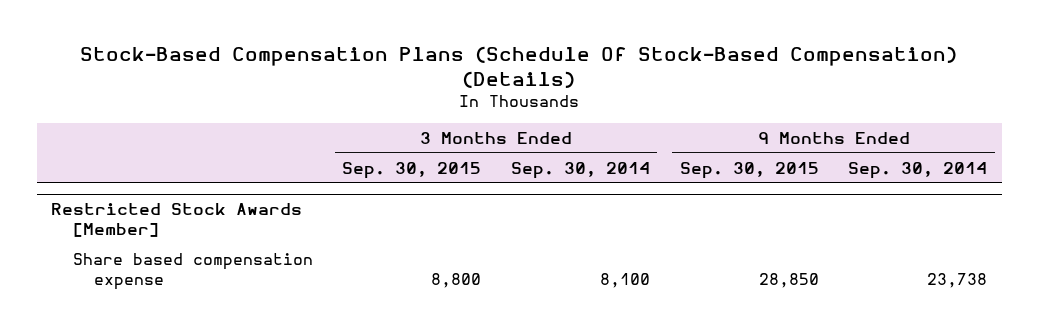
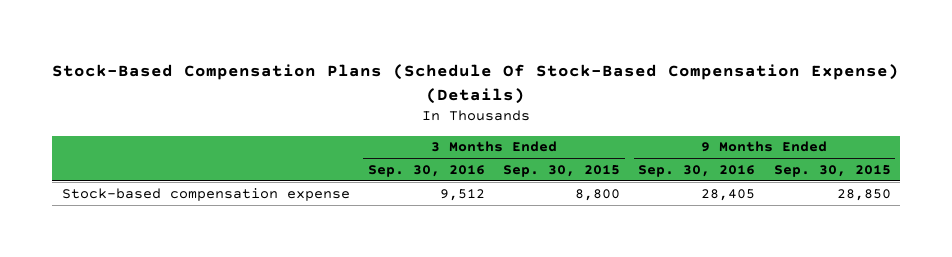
- Stock-Based Compensation Plans (Schedule Of Stock-Based Compensation) (Details)
+ Stock-Based Compensation Plans (Schedule Of Stock-Based Compensation Expense) (Details)
- | 3 Months Ended Sep. 30, 2015 | 3 Months Ended Sep. 30, 2014 | 9 Months Ended Sep. 30, 2015 | 9 Months Ended Sep. 30, 2014
+ | 3 Months Ended Sep. 30, 2016 | 3 Months Ended Sep. 30, 2015 | 9 Months Ended Sep. 30, 2016 | 9 Months Ended Sep. 30, 2015
- Restricted Stock Awards [Member]
- Share based compensation expense | 8,800 | 8,100 | 28,850 | 23,738
+ Stock-based compensation expense | 9,512 | 8,800 | 28,405 | 28,850

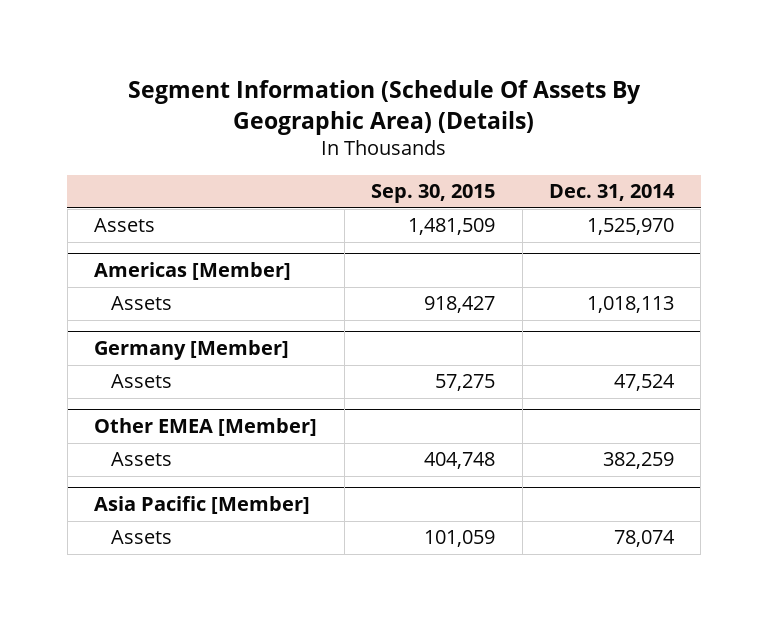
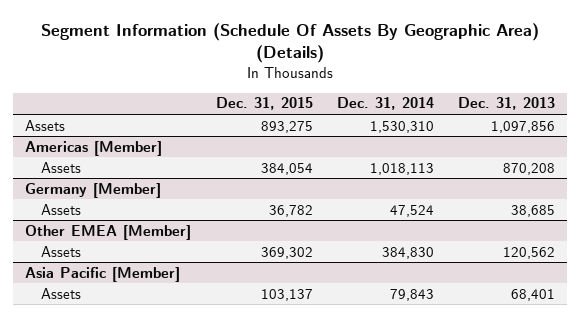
- | Sep. 30, 2015 | Dec. 31, 2014
+ | Dec. 31, 2015 | Dec. 31, 2014 | Dec. 31, 2013
- Assets | 1,481,509 | 1,525,970
+ Assets | 893,275 | 1,530,310 | 1,097,856
@ Other EMEA [Member]
- Assets | 404,748 | 382,259
+ Assets | 369,302 | 384,830 | 120,562
@ Asia Pacific [Member]
- Assets | 101,059 | 78,074
+ Assets | 103,137 | 79,843 | 68,401

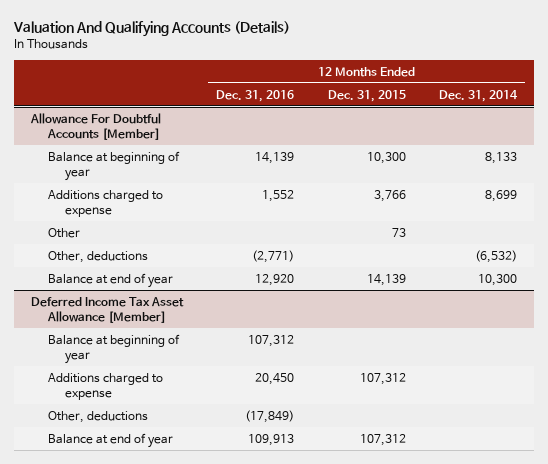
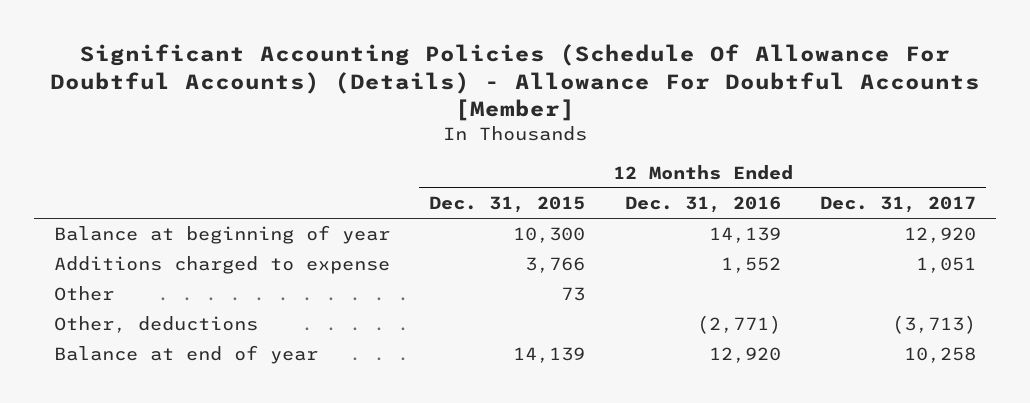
- Valuation And Qualifying Accounts (Details)
+ Significant Accounting Policies (Schedule Of Allowance For Doubtful Accounts) (Details) - Allowance For Doubtful Accounts [Member]
- | 12 Months Ended Dec. 31, 2016 | 12 Months Ended Dec. 31, 2015 | 12 Months Ended Dec. 31, 2014
+ | 12 Months Ended Dec. 31, 2015 | 12 Months Ended Dec. 31, 2016 | 12 Months Ended Dec. 31, 2017
- Allowance For Doubtful Accounts [Member]
- Deferred Income Tax Asset Allowance [Member]
- Balance at beginning of year | 107,312 | |
- Additions charged to expense | 20,450 | 107,312 |
- Other, deductions | (17,849) | |
- Balance at end of year | 109,913 | 107,312 |

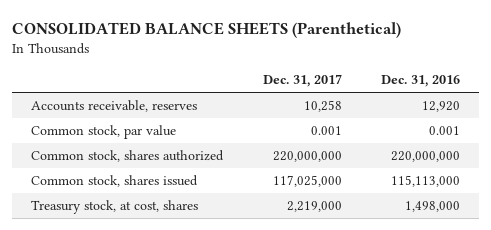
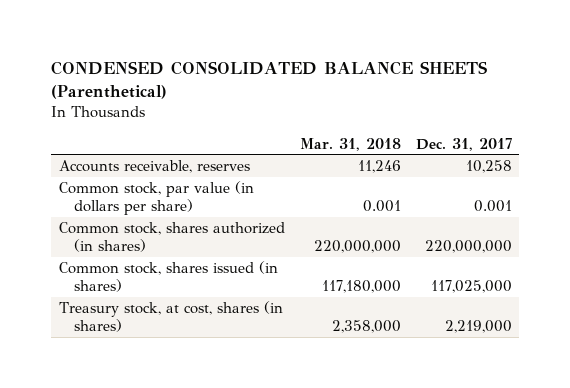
- CONSOLIDATED BALANCE SHEETS (Parenthetical)
+ CONDENSED CONSOLIDATED BALANCE SHEETS (Parenthetical)
- | Dec. 31, 2017 | Dec. 31, 2016
+ | Mar. 31, 2018 | Dec. 31, 2017
- Common stock, par value | 0.001 | 0.001
- Common stock, shares authorized | 220,000,000 | 220,000,000
- Common stock, shares issued | 117,025,000 | 115,113,000
- Treasury stock, at cost, shares | 2,219,000 | 1,498,000
+ Common stock, par value (in dollars per share) | 0.001 | 0.001
+ Common stock, shares authorized (in shares) | 220,000,000 | 220,000,000
+ Common stock, shares issued (in shares) | 117,180,000 | 117,025,000
+ Treasury stock, at cost, shares (in shares) | 2,358,000 | 2,219,000

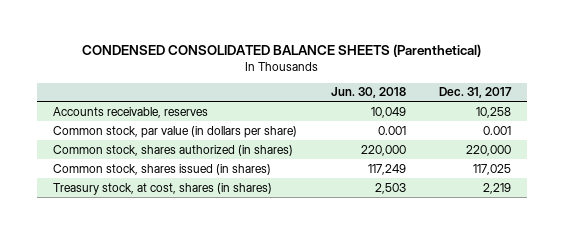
- | Mar. 31, 2018 | Dec. 31, 2017
+ | Jun. 30, 2018 | Dec. 31, 2017
- Common stock, shares authorized (in shares) | 220,000,000 | 220,000,000
- Common stock, shares issued (in shares) | 117,180,000 | 117,025,000
- Treasury stock, at cost, shares (in shares) | 2,358,000 | 2,219,000
+ Common stock, shares authorized (in shares) | 220,000 | 220,000
+ Common stock, shares issued (in shares) | 117,249 | 117,025
+ Treasury stock, at cost, shares (in shares) | 2,503 | 2,219

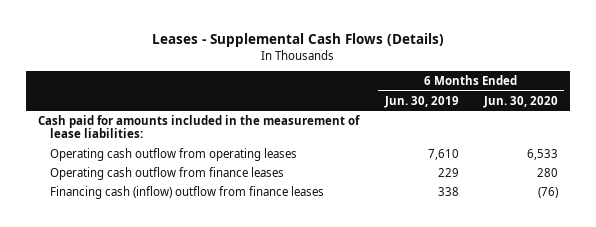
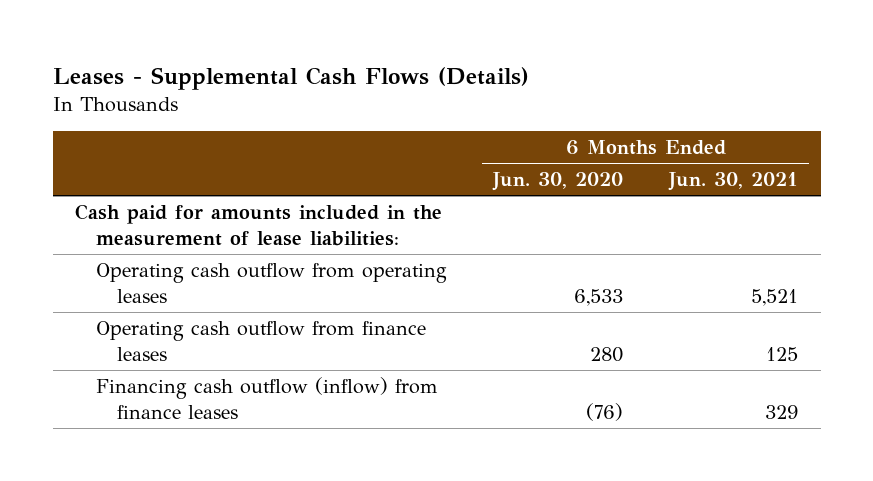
- | 6 Months Ended Jun. 30, 2019 | 6 Months Ended Jun. 30, 2020
+ | 6 Months Ended Jun. 30, 2020 | 6 Months Ended Jun. 30, 2021
- Financing cash (inflow) outflow from finance leases | 338 | (76)
+ Financing cash outflow (inflow) from finance leases | (76) | 329

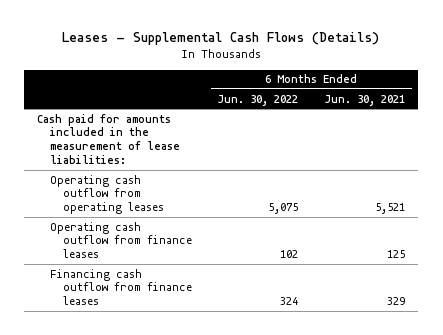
- | 6 Months Ended Jun. 30, 2020 | 6 Months Ended Jun. 30, 2021
+ | 6 Months Ended Jun. 30, 2022 | 6 Months Ended Jun. 30, 2021
- Financing cash outflow (inflow) from finance leases | (76) | 329
+ Financing cash outflow from finance leases | 324 | 329

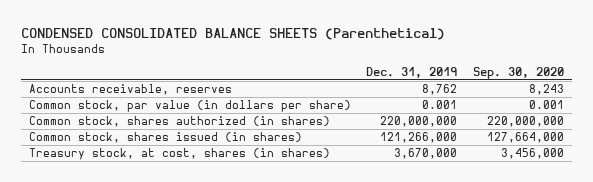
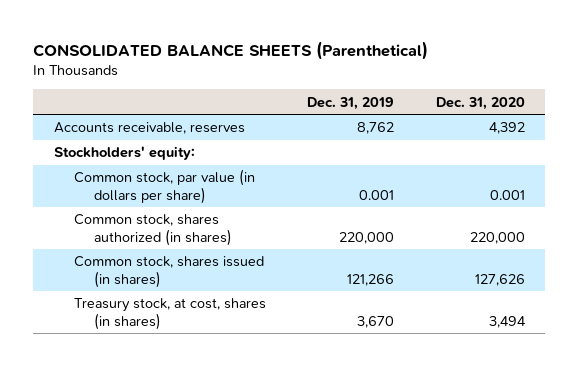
- CONDENSED CONSOLIDATED BALANCE SHEETS (Parenthetical)
+ CONSOLIDATED BALANCE SHEETS (Parenthetical)
- | Dec. 31, 2019 | Sep. 30, 2020
+ | Dec. 31, 2019 | Dec. 31, 2020
+ Stockholders' equity:
- Common stock, shares authorized (in shares) | 220,000,000 | 220,000,000
- Common stock, shares issued (in shares) | 121,266,000 | 127,664,000
- Treasury stock, at cost, shares (in shares) | 3,670,000 | 3,456,000
+ Common stock, shares authorized (in shares) | 220,000 | 220,000
+ Common stock, shares issued (in shares) | 121,266 | 127,626
+ Treasury stock, at cost, shares (in shares) | 3,670 | 3,494

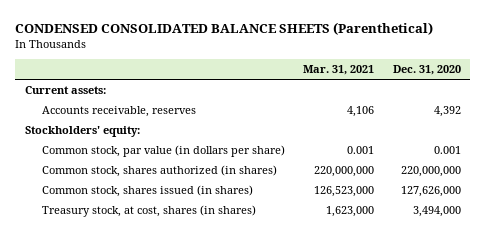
- CONSOLIDATED BALANCE SHEETS (Parenthetical)
+ CONDENSED CONSOLIDATED BALANCE SHEETS (Parenthetical)
- | Dec. 31, 2019 | Dec. 31, 2020
+ | Mar. 31, 2021 | Dec. 31, 2020
+ Current assets:
- Common stock, shares authorized (in shares) | 220,000 | 220,000
- Common stock, shares issued (in shares) | 121,266 | 127,626
- Treasury stock, at cost, shares (in shares) | 3,670 | 3,494
+ Common stock, shares authorized (in shares) | 220,000,000 | 220,000,000
+ Common stock, shares issued (in shares) | 126,523,000 | 127,626,000
+ Treasury stock, at cost, shares (in shares) | 1,623,000 | 3,494,000

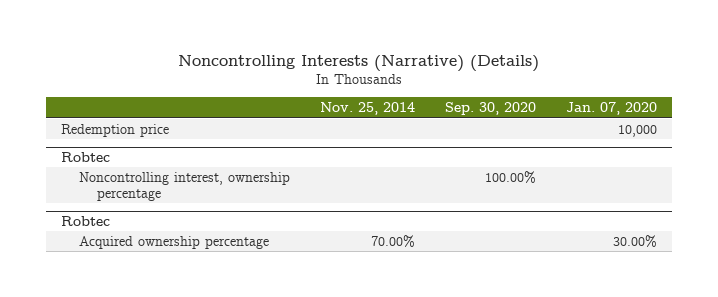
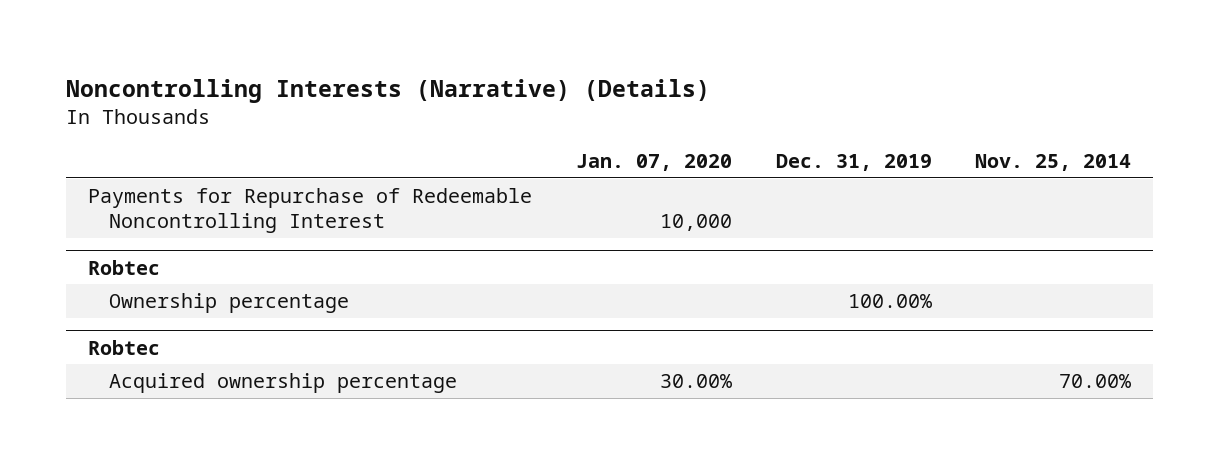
- | Nov. 25, 2014 | Sep. 30, 2020 | Jan. 07, 2020
+ | Jan. 07, 2020 | Dec. 31, 2019 | Nov. 25, 2014
- Redemption price | | | 10,000
+ Payments for Repurchase of Redeemable Noncontrolling Interest | 10,000 | |
@ Robtec
- Noncontrolling interest, ownership percentage | | 100.00% |
+ Ownership percentage | | 100.00% |

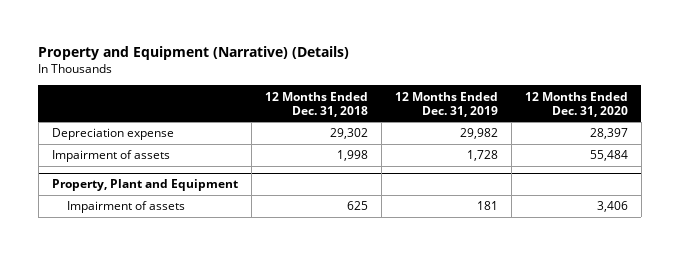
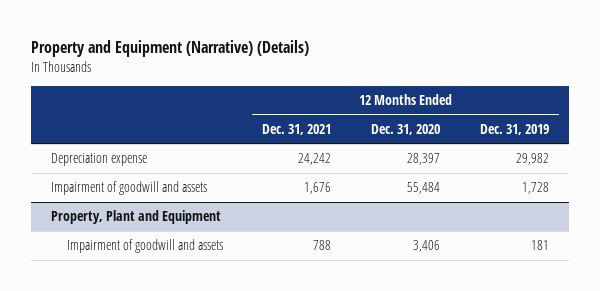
- | 12 Months Ended Dec. 31, 2018 | 12 Months Ended Dec. 31, 2019 | 12 Months Ended Dec. 31, 2020
+ | 12 Months Ended Dec. 31, 2021 | 12 Months Ended Dec. 31, 2020 | 12 Months Ended Dec. 31, 2019
- Impairment of assets | 1,998 | 1,728 | 55,484
+ Impairment of goodwill and assets | 1,676 | 55,484 | 1,728
@ Property, Plant and Equipment
- Impairment of assets | 625 | 181 | 3,406
+ Impairment of goodwill and assets | 788 | 3,406 | 181

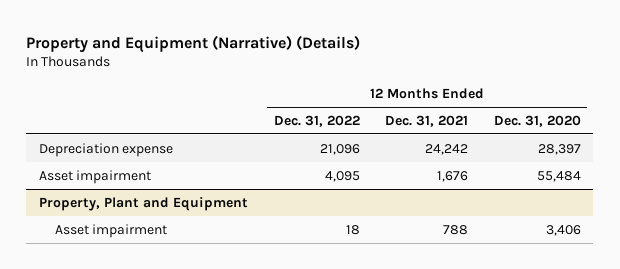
- | 12 Months Ended Dec. 31, 2021 | 12 Months Ended Dec. 31, 2020 | 12 Months Ended Dec. 31, 2019
+ | 12 Months Ended Dec. 31, 2022 | 12 Months Ended Dec. 31, 2021 | 12 Months Ended Dec. 31, 2020
- Impairment of goodwill and assets | 1,676 | 55,484 | 1,728
+ Asset impairment | 4,095 | 1,676 | 55,484
@ Property, Plant and Equipment
- Impairment of goodwill and assets | 788 | 3,406 | 181
+ Asset impairment | 18 | 788 | 3,406

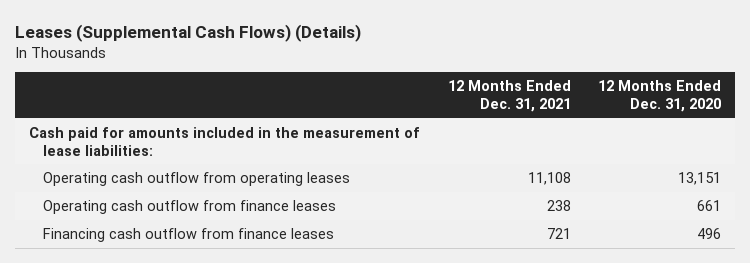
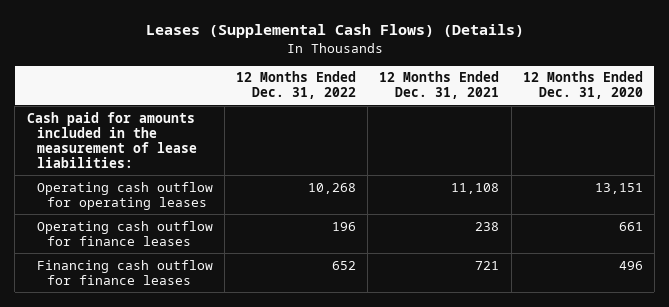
- | 12 Months Ended Dec. 31, 2021 | 12 Months Ended Dec. 31, 2020
+ | 12 Months Ended Dec. 31, 2022 | 12 Months Ended Dec. 31, 2021 | 12 Months Ended Dec. 31, 2020
- Operating cash outflow from operating leases | 11,108 | 13,151
- Operating cash outflow from finance leases | 238 | 661
- Financing cash outflow from finance leases | 721 | 496
+ Operating cash outflow for operating leases | 10,268 | 11,108 | 13,151
+ Operating cash outflow for finance leases | 196 | 238 | 661
+ Financing cash outflow for finance leases | 652 | 721 | 496

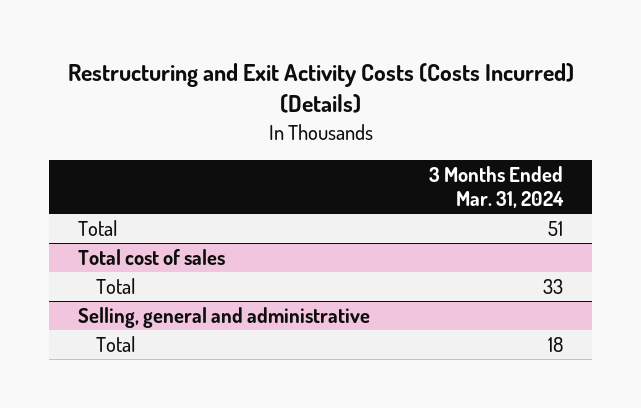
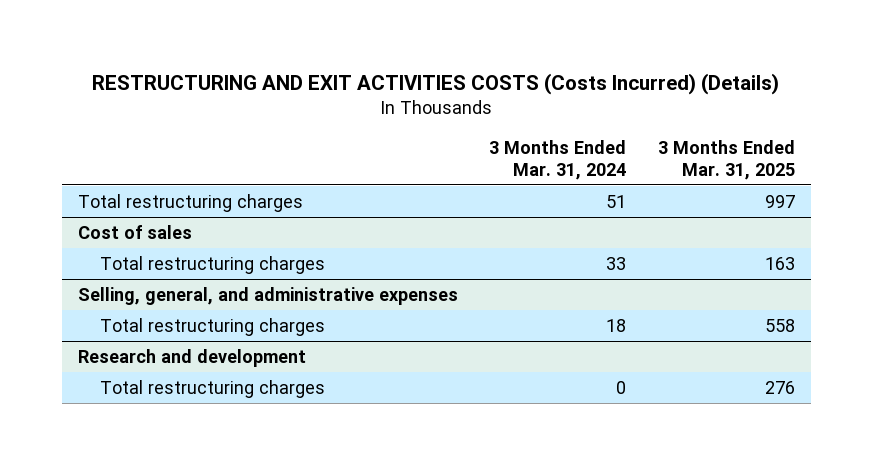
- Restructuring and Exit Activity Costs (Costs Incurred) (Details)
+ RESTRUCTURING AND EXIT ACTIVITIES COSTS (Costs Incurred) (Details)
- | 3 Months Ended Mar. 31, 2024
+ | 3 Months Ended Mar. 31, 2024 | 3 Months Ended Mar. 31, 2025
- Total | 51
- Total cost of sales
- Total | 33
- Selling, general and administrative
- Total | 18
+ Total restructuring charges | 51 | 997
+ Cost of sales
+ Total restructuring charges | 33 | 163
+ Selling, general, and administrative expenses
+ Total restructuring charges | 18 | 558
+ Research and development
+ Total restructuring charges | 0 | 276

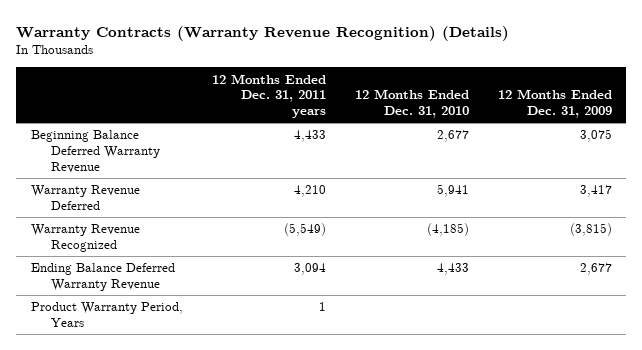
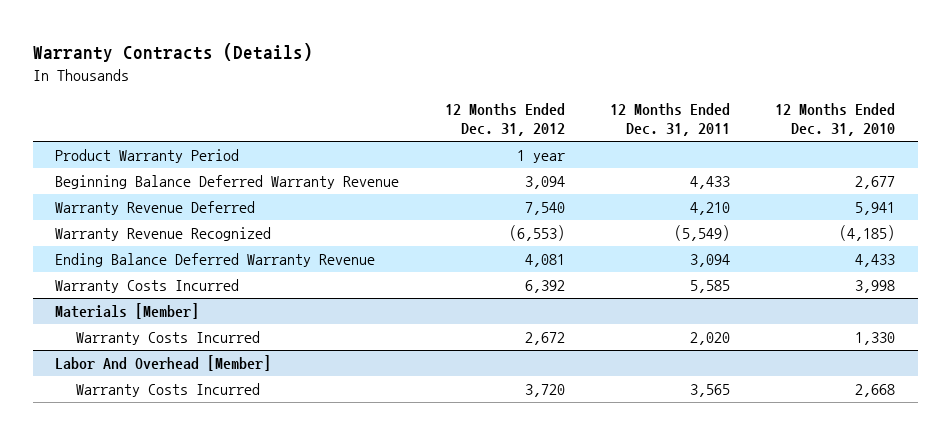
- Warranty Contracts (Warranty Revenue Recognition) (Details)
+ Warranty Contracts (Details)
- | 12 Months Ended Dec. 31, 2011 years | 12 Months Ended Dec. 31, 2010 | 12 Months Ended Dec. 31, 2009
+ | 12 Months Ended Dec. 31, 2012 | 12 Months Ended Dec. 31, 2011 | 12 Months Ended Dec. 31, 2010
+ Product Warranty Period | 1 year | |
- Product Warranty Period, Years | 1 | |
+ Warranty Costs Incurred | 6,392 | 5,585 | 3,998
+ Materials [Member]
+ Warranty Costs Incurred | 2,672 | 2,020 | 1,330
+ Labor And Overhead [Member]
+ Warranty Costs Incurred | 3,720 | 3,565 | 2,668

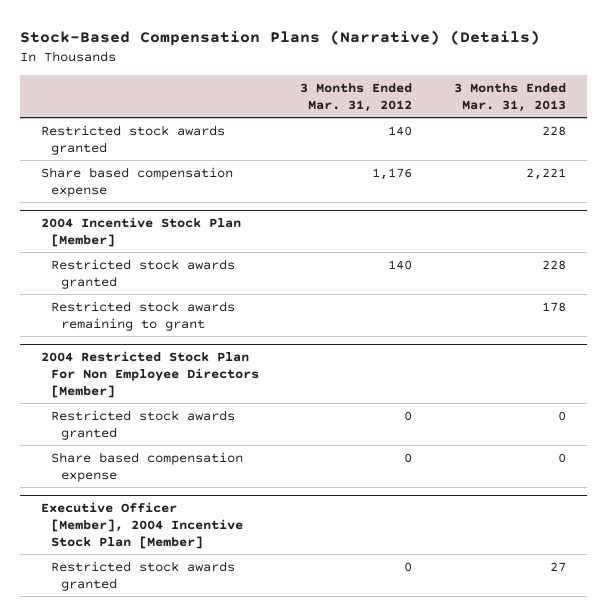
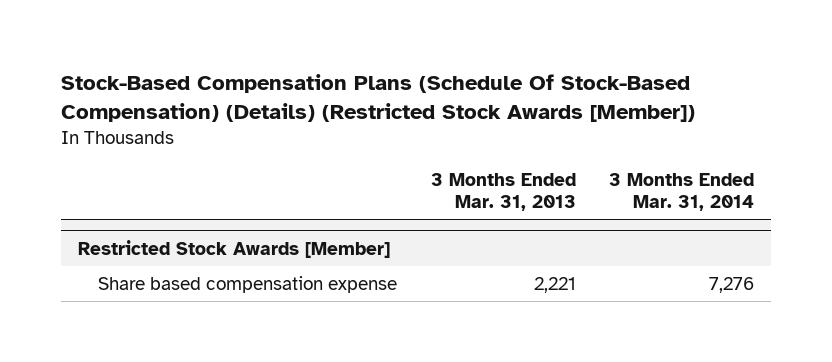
- Stock-Based Compensation Plans (Narrative) (Details)
+ Stock-Based Compensation Plans (Schedule Of Stock-Based Compensation) (Details) (Restricted Stock Awards [Member])
- | 3 Months Ended Mar. 31, 2012 | 3 Months Ended Mar. 31, 2013
+ | 3 Months Ended Mar. 31, 2013 | 3 Months Ended Mar. 31, 2014
- Restricted stock awards granted | 140 | 228
+ Restricted Stock Awards [Member]
- 2004 Incentive Stock Plan [Member]
- Restricted stock awards granted | 140 | 228
- Restricted stock awards remaining to grant | | 178
- 2004 Restricted Stock Plan For Non Employee Directors [Member]
- Restricted stock awards granted | 0 | 0
- Share based compensation expense | 0 | 0
- Executive Officer [Member], 2004 Incentive Stock Plan [Member]
- Restricted stock awards granted | 0 | 27

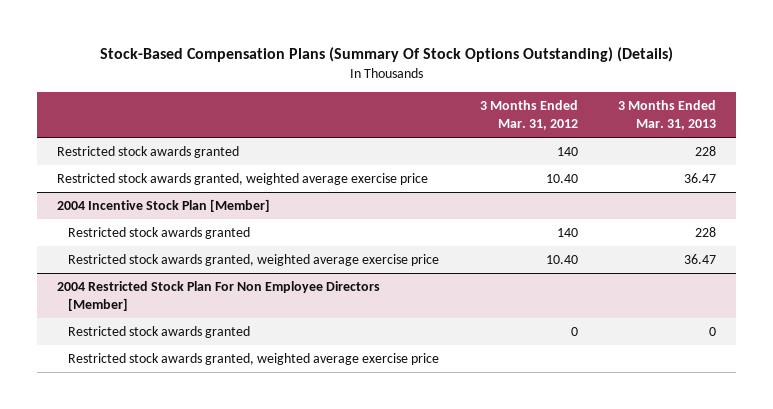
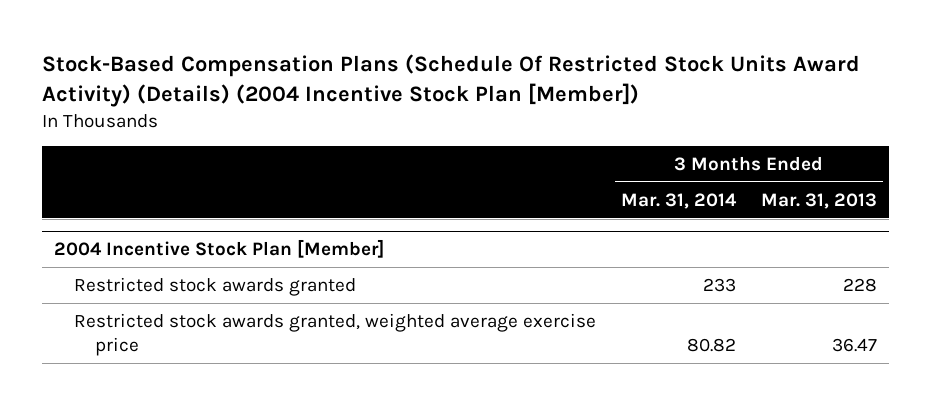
- Stock-Based Compensation Plans (Summary Of Stock Options Outstanding) (Details)
+ Stock-Based Compensation Plans (Schedule Of Restricted Stock Units Award Activity) (Details) (2004 Incentive Stock Plan [Member])
- | 3 Months Ended Mar. 31, 2012 | 3 Months Ended Mar. 31, 2013
+ | 3 Months Ended Mar. 31, 2014 | 3 Months Ended Mar. 31, 2013
- Restricted stock awards granted | 140 | 228
- Restricted stock awards granted, weighted average exercise price | 10.40 | 36.47
- 2004 Restricted Stock Plan For Non Employee Directors [Member]
- Restricted stock awards granted | 0 | 0
- Restricted stock awards granted, weighted average exercise price

